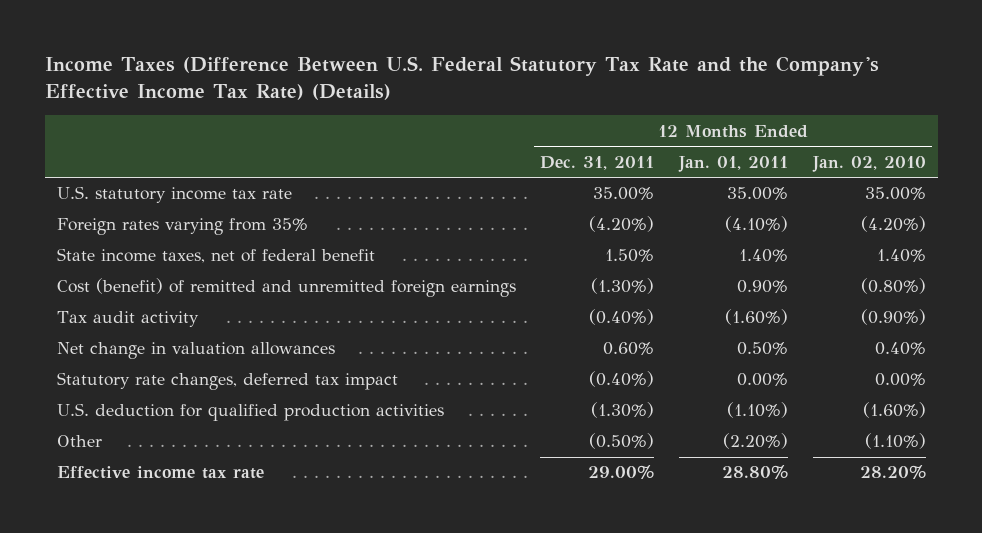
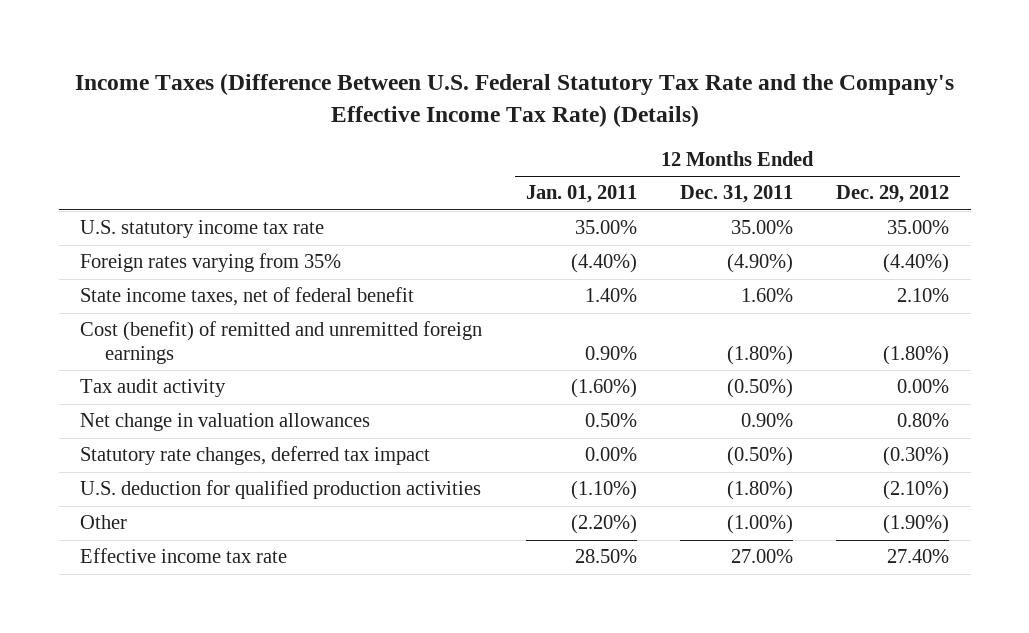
- | 12 Months Ended Dec. 31, 2011 | 12 Months Ended Jan. 01, 2011 | 12 Months Ended Jan. 02, 2010
+ | 12 Months Ended Jan. 01, 2011 | 12 Months Ended Dec. 31, 2011 | 12 Months Ended Dec. 29, 2012
- Foreign rates varying from 35% | (4.20%) | (4.10%) | (4.20%)
- State income taxes, net of federal benefit | 1.50% | 1.40% | 1.40%
- Cost (benefit) of remitted and unremitted foreign earnings | (1.30%) | 0.90% | (0.80%)
- Tax audit activity | (0.40%) | (1.60%) | (0.90%)
- Net change in valuation allowances | 0.60% | 0.50% | 0.40%
- Statutory rate changes, deferred tax impact | (0.40%) | 0.00% | 0.00%
- U.S. deduction for qualified production activities | (1.30%) | (1.10%) | (1.60%)
- Other | (0.50%) | (2.20%) | (1.10%)
- Effective income tax rate | 29.00% | 28.80% | 28.20%
+ Foreign rates varying from 35% | (4.40%) | (4.90%) | (4.40%)
+ State income taxes, net of federal benefit | 1.40% | 1.60% | 2.10%
+ Cost (benefit) of remitted and unremitted foreign earnings | 0.90% | (1.80%) | (1.80%)
+ Tax audit activity | (1.60%) | (0.50%) | 0.00%
+ Net change in valuation allowances | 0.50% | 0.90% | 0.80%
+ Statutory rate changes, deferred tax impact | 0.00% | (0.50%) | (0.30%)
+ U.S. deduction for qualified production activities | (1.10%) | (1.80%) | (2.10%)
+ Other | (2.20%) | (1.00%) | (1.90%)
+ Effective income tax rate | 28.50% | 27.00% | 27.40%

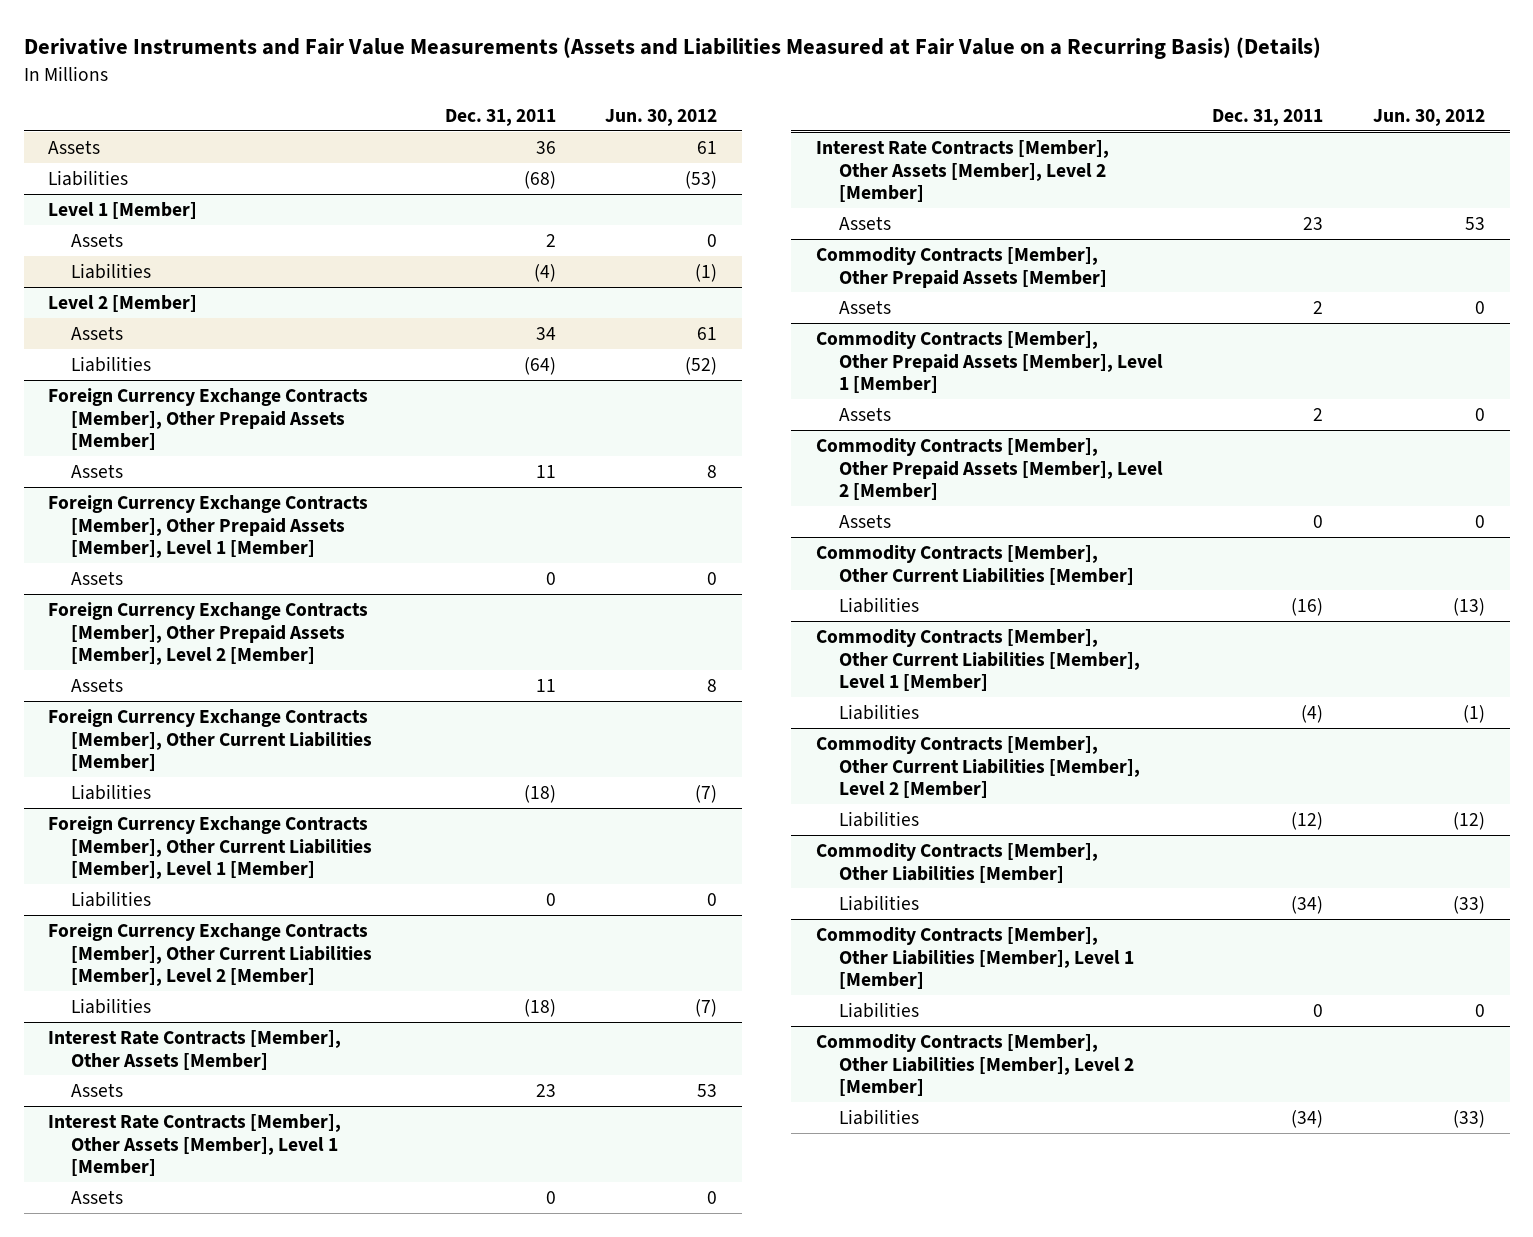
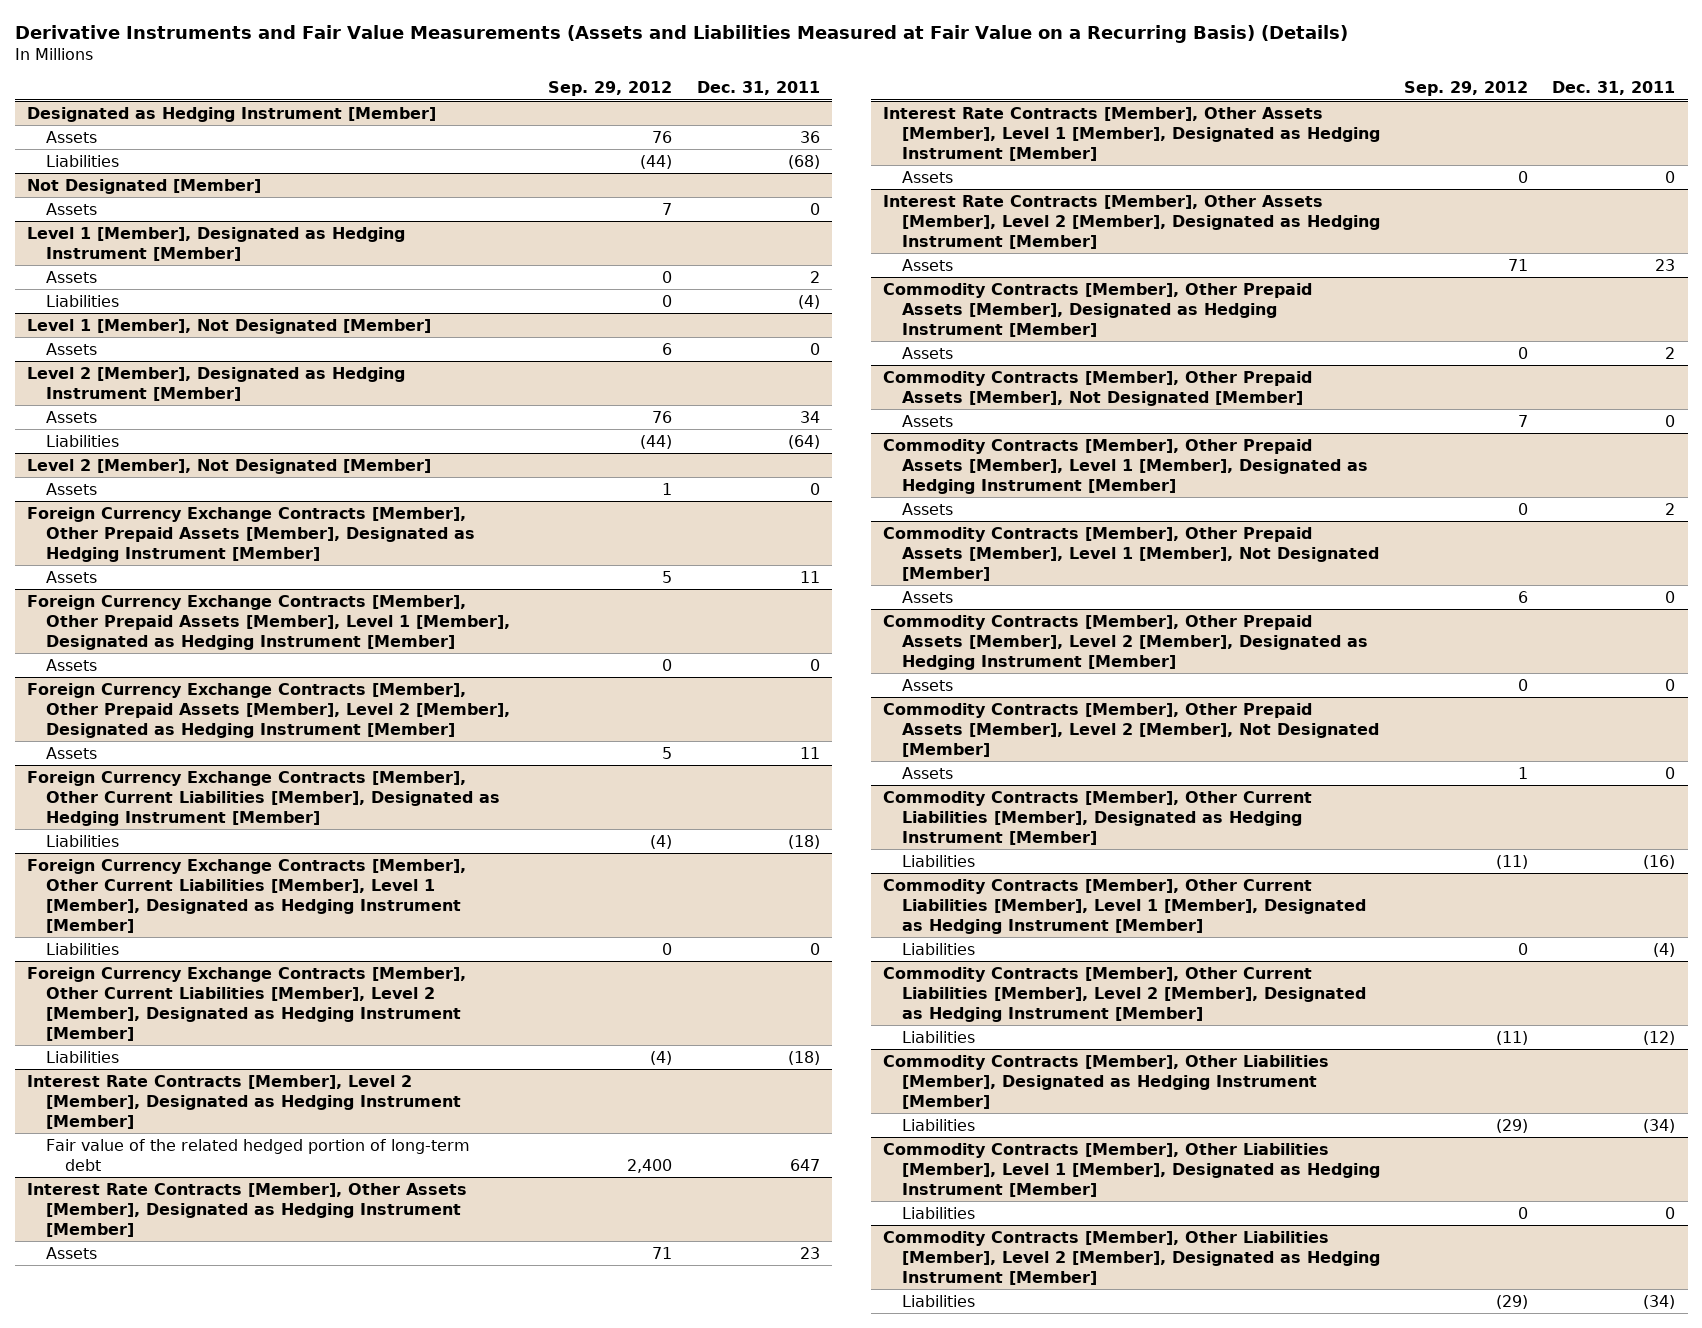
- | Dec. 31, 2011 | Jun. 30, 2012
+ | Sep. 29, 2012 | Dec. 31, 2011
+ Designated as Hedging Instrument [Member]
- Level 1 [Member]
+ Not Designated [Member]
+ Assets | 7 | 0
+ Level 1 [Member], Designated as Hedging Instrument [Member]
- Level 2 [Member]
+ Level 1 [Member], Not Designated [Member]
+ Assets | 6 | 0
+ Level 2 [Member], Designated as Hedging Instrument [Member]
- Foreign Currency Exchange Contracts [Member], Other Prepaid Assets [Member]
+ Level 2 [Member], Not Designated [Member]
+ Assets | 1 | 0
+ Foreign Currency Exchange Contracts [Member], Other Prepaid Assets [Member], Designated as Hedging Instrument [Member]
- Foreign Currency Exchange Contracts [Member], Other Prepaid Assets [Member], Level 1 [Member]
+ Foreign Currency Exchange Contracts [Member], Other Prepaid Assets [Member], Level 1 [Member], Designated as Hedging Instrument [Member]
- Foreign Currency Exchange Contracts [Member], Other Prepaid Assets [Member], Level 2 [Member]
+ Foreign Currency Exchange Contracts [Member], Other Prepaid Assets [Member], Level 2 [Member], Designated as Hedging Instrument [Member]
- Foreign Currency Exchange Contracts [Member], Other Current Liabilities [Member]
+ Foreign Currency Exchange Contracts [Member], Other Current Liabilities [Member], Designated as Hedging Instrument [Member]
- Foreign Currency Exchange Contracts [Member], Other Current Liabilities [Member], Level 1 [Member]
+ Foreign Currency Exchange Contracts [Member], Other Current Liabilities [Member], Level 1 [Member], Designated as Hedging Instrument [Member]
- Foreign Currency Exchange Contracts [Member], Other Current Liabilities [Member], Level 2 [Member]
+ Foreign Currency Exchange Contracts [Member], Other Current Liabilities [Member], Level 2 [Member], Designated as Hedging Instrument [Member]
- Interest Rate Contracts [Member], Other Assets [Member]
+ Interest Rate Contracts [Member], Level 2 [Member], Designated as Hedging Instrument [Member]
+ Fair value of the related hedged portion of long-term debt | 2,400 | 647
+ Interest Rate Contracts [Member], Other Assets [Member], Designated as Hedging Instrument [Member]
- Interest Rate Contracts [Member], Other Assets [Member], Level 1 [Member]
+ Interest Rate Contracts [Member], Other Assets [Member], Level 1 [Member], Designated as Hedging Instrument [Member]
- Interest Rate Contracts [Member], Other Assets [Member], Level 2 [Member]
+ Interest Rate Contracts [Member], Other Assets [Member], Level 2 [Member], Designated as Hedging Instrument [Member]
- Commodity Contracts [Member], Other Prepaid Assets [Member]
+ Commodity Contracts [Member], Other Prepaid Assets [Member], Designated as Hedging Instrument [Member]
- Commodity Contracts [Member], Other Prepaid Assets [Member], Level 1 [Member]
+ Commodity Contracts [Member], Other Prepaid Assets [Member], Not Designated [Member]
+ Assets | 7 | 0
+ Commodity Contracts [Member], Other Prepaid Assets [Member], Level 1 [Member], Designated as Hedging Instrument [Member]
- Commodity Contracts [Member], Other Prepaid Assets [Member], Level 2 [Member]
+ Commodity Contracts [Member], Other Prepaid Assets [Member], Level 1 [Member], Not Designated [Member]
- Commodity Contracts [Member], Other Current Liabilities [Member]
+ Commodity Contracts [Member], Other Prepaid Assets [Member], Level 2 [Member], Designated as Hedging Instrument [Member]
+ Assets | 0 | 0
+ Commodity Contracts [Member], Other Prepaid Assets [Member], Level 2 [Member], Not Designated [Member]
+ Assets | 1 | 0
+ Commodity Contracts [Member], Other Current Liabilities [Member], Designated as Hedging Instrument [Member]
- Commodity Contracts [Member], Other Current Liabilities [Member], Level 1 [Member]
+ Commodity Contracts [Member], Other Current Liabilities [Member], Level 1 [Member], Designated as Hedging Instrument [Member]
- Commodity Contracts [Member], Other Current Liabilities [Member], Level 2 [Member]
+ Commodity Contracts [Member], Other Current Liabilities [Member], Level 2 [Member], Designated as Hedging Instrument [Member]
- Commodity Contracts [Member], Other Liabilities [Member]
+ Commodity Contracts [Member], Other Liabilities [Member], Designated as Hedging Instrument [Member]
- Commodity Contracts [Member], Other Liabilities [Member], Level 1 [Member]
+ Commodity Contracts [Member], Other Liabilities [Member], Level 1 [Member], Designated as Hedging Instrument [Member]
- Commodity Contracts [Member], Other Liabilities [Member], Level 2 [Member]
+ Commodity Contracts [Member], Other Liabilities [Member], Level 2 [Member], Designated as Hedging Instrument [Member]

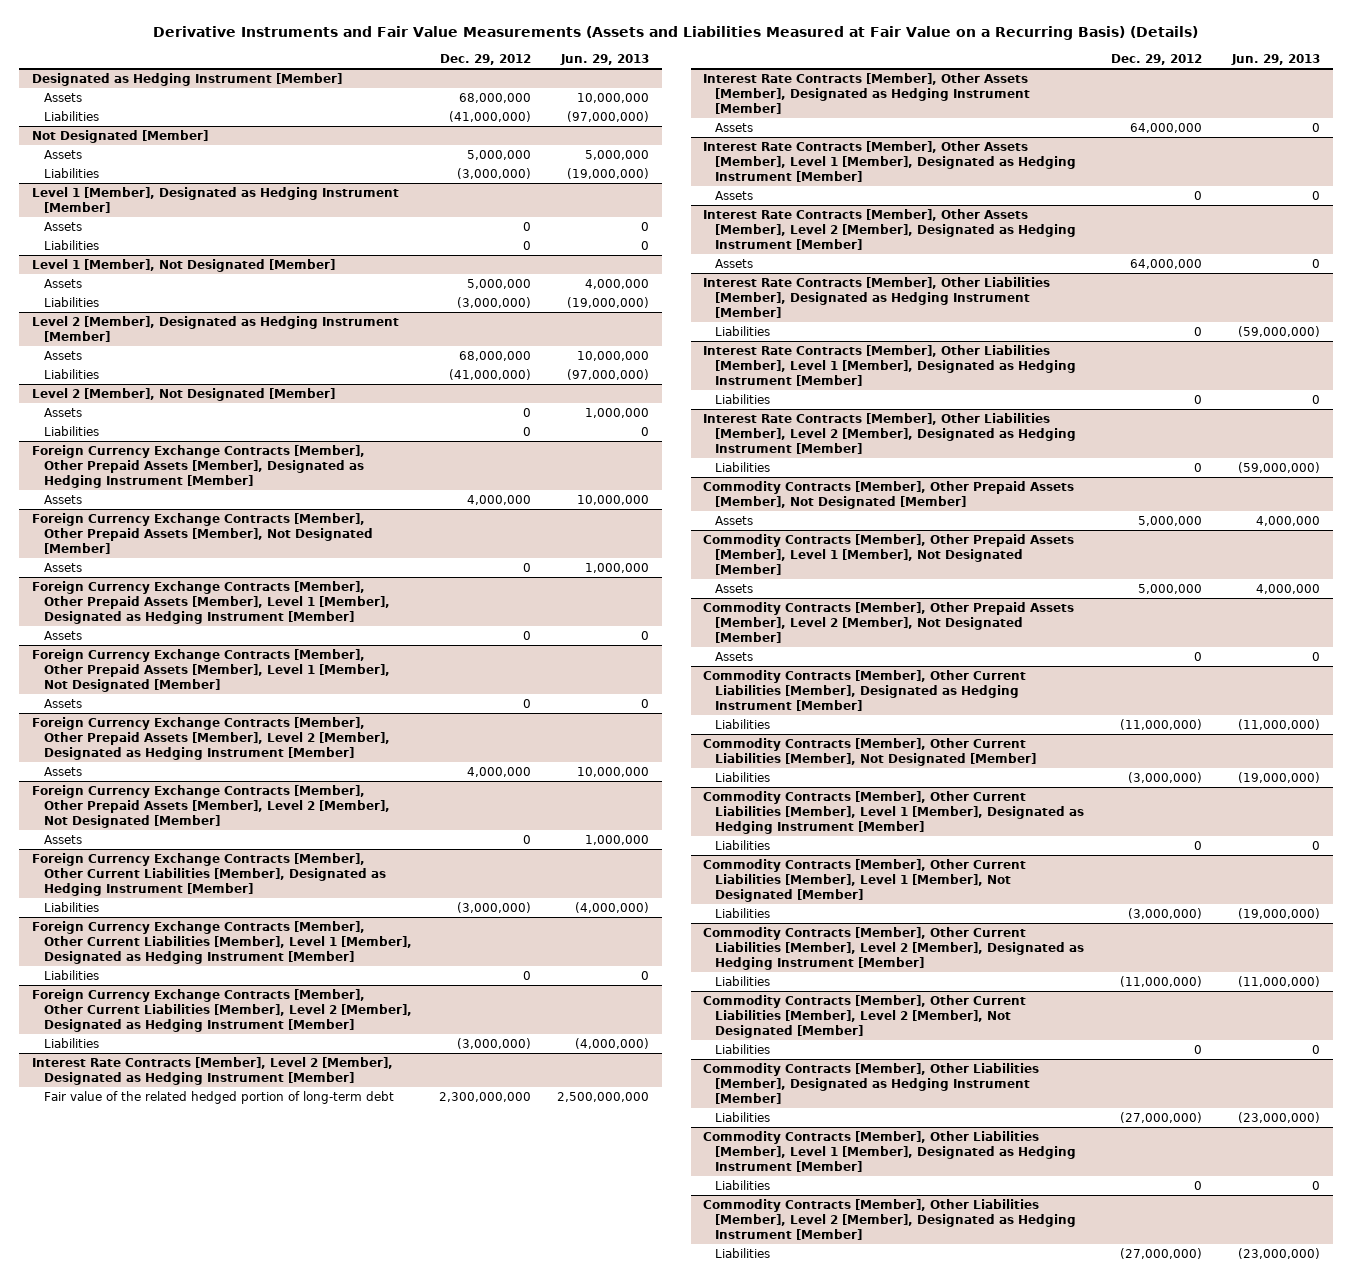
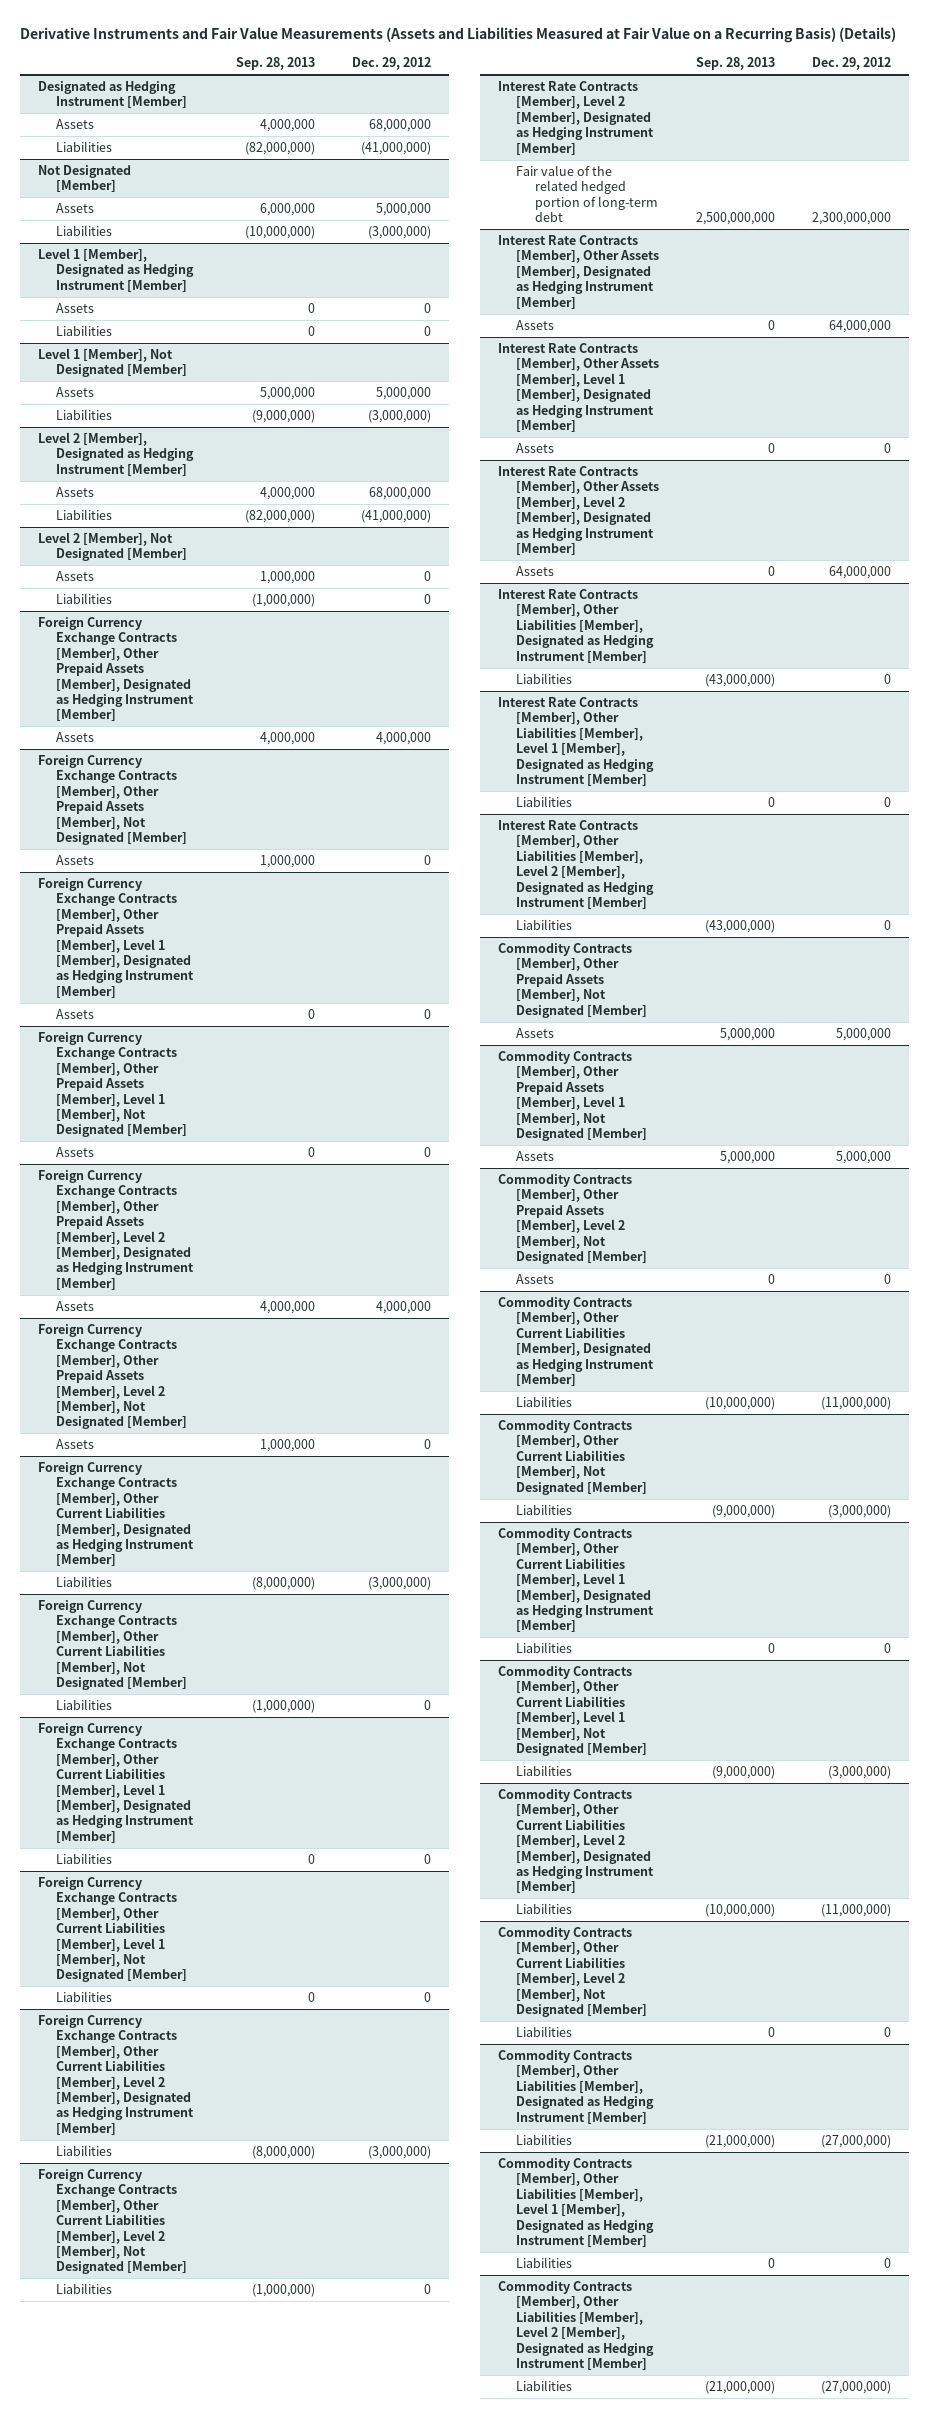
- | Dec. 29, 2012 | Jun. 29, 2013
+ | Sep. 28, 2013 | Dec. 29, 2012
+ Foreign Currency Exchange Contracts [Member], Other Current Liabilities [Member], Not Designated [Member]
+ Liabilities | (1,000,000) | 0
+ Foreign Currency Exchange Contracts [Member], Other Current Liabilities [Member], Level 1 [Member], Not Designated [Member]
+ Liabilities | 0 | 0
+ Foreign Currency Exchange Contracts [Member], Other Current Liabilities [Member], Level 2 [Member], Not Designated [Member]
+ Liabilities | (1,000,000) | 0

